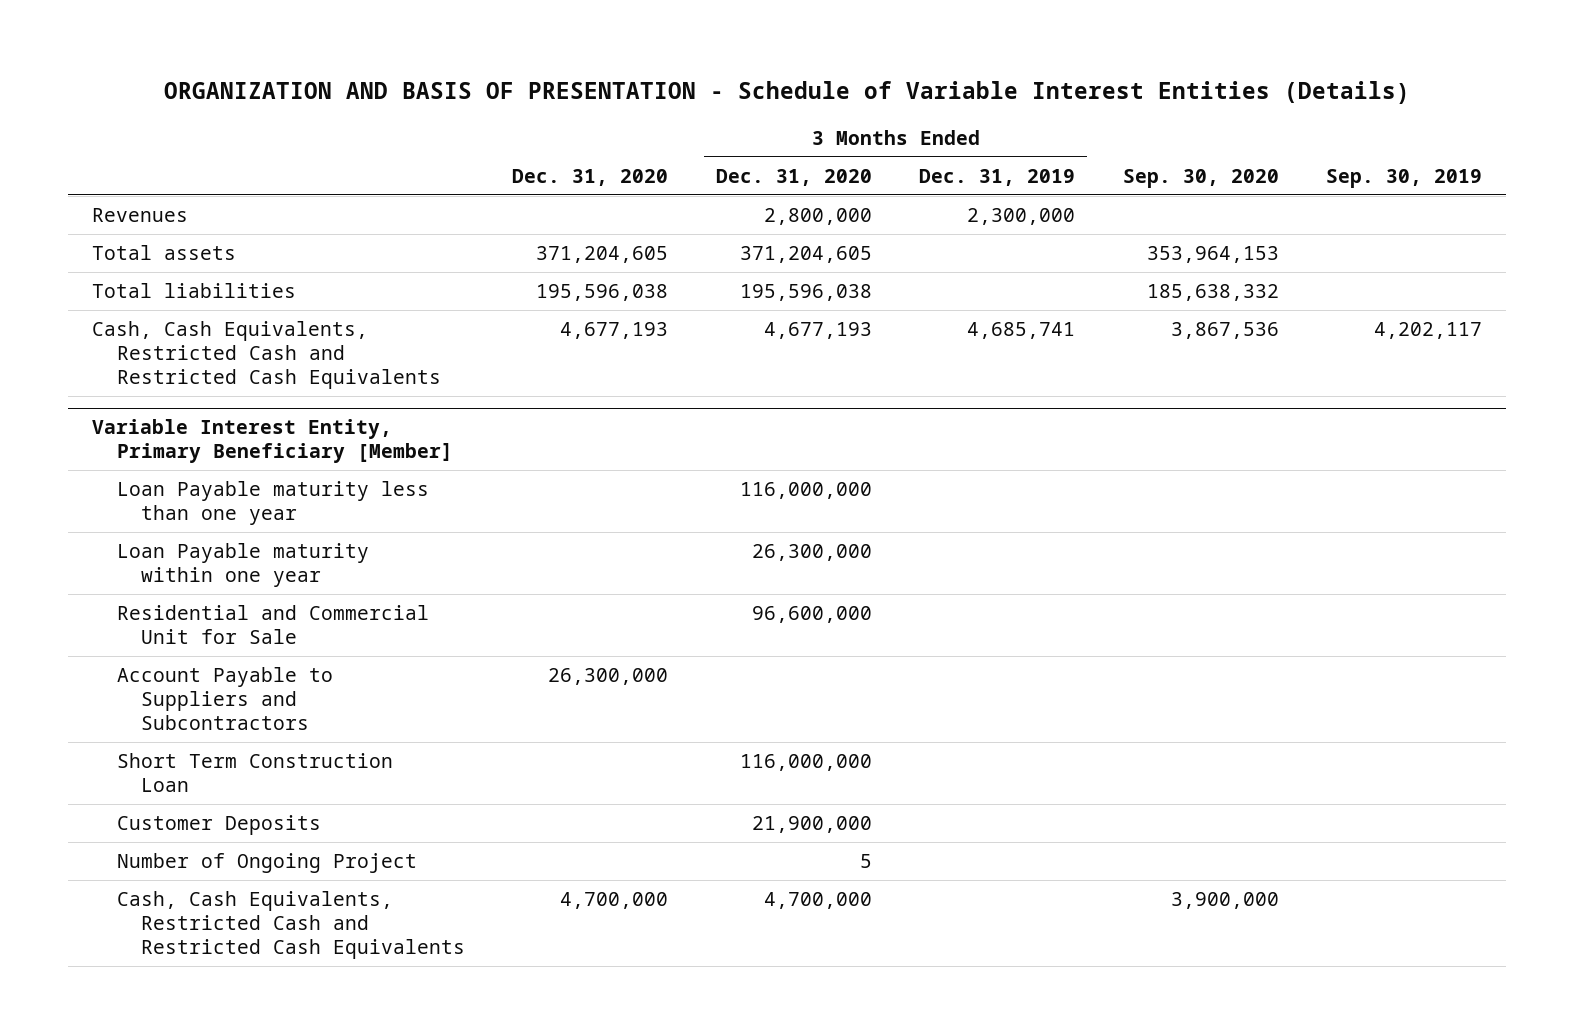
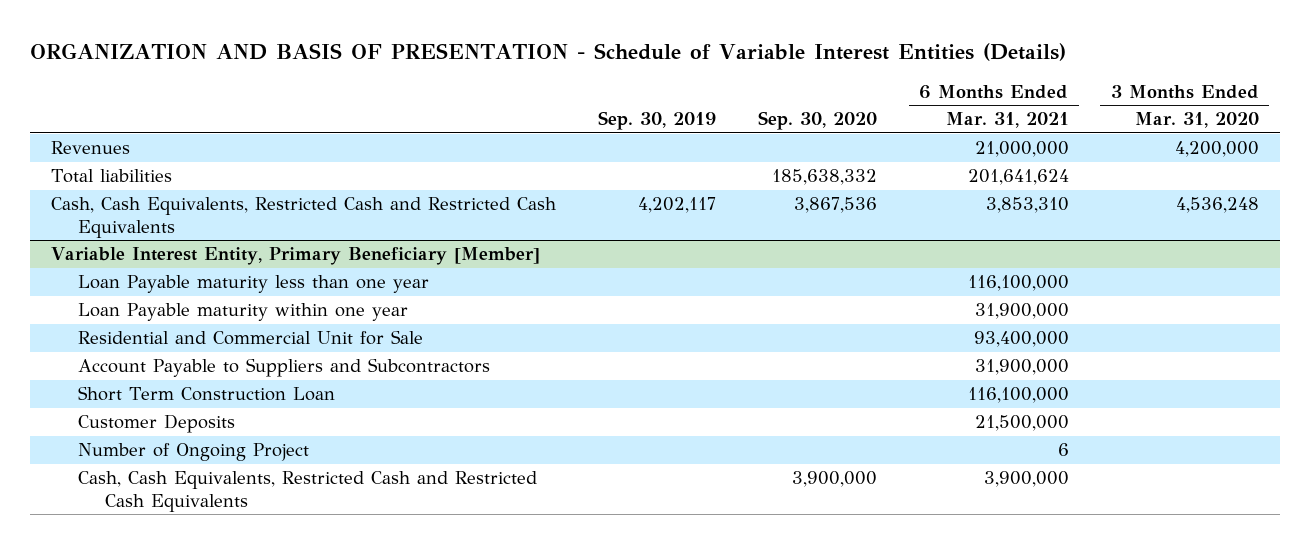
- | Dec. 31, 2020 | 3 Months Ended Dec. 31, 2020 | 3 Months Ended Dec. 31, 2019 | Sep. 30, 2020 | Sep. 30, 2019
+ | Sep. 30, 2019 | Sep. 30, 2020 | 6 Months Ended Mar. 31, 2021 | 3 Months Ended Mar. 31, 2020
- Total assets | 371,204,605 | 371,204,605 | | 353,964,153 |

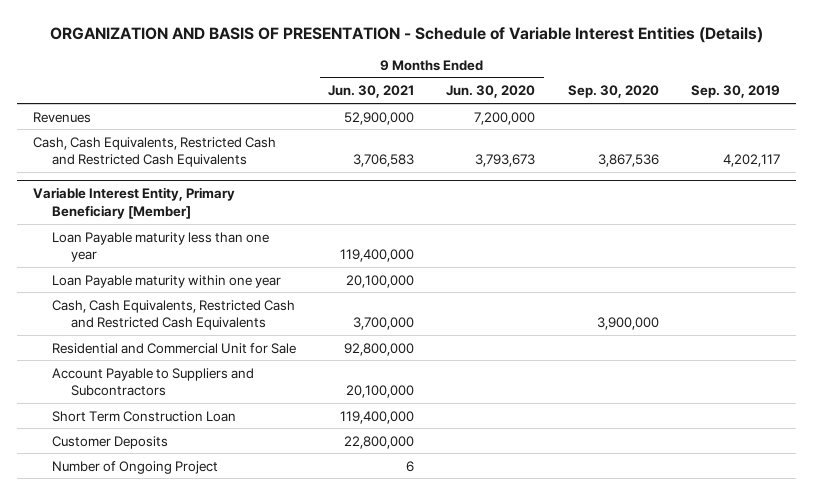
- | Sep. 30, 2019 | Sep. 30, 2020 | 6 Months Ended Mar. 31, 2021 | 3 Months Ended Mar. 31, 2020
+ | 9 Months Ended Jun. 30, 2021 | 9 Months Ended Jun. 30, 2020 | Sep. 30, 2020 | Sep. 30, 2019
- Total liabilities | | 185,638,332 | 201,641,624 |
@ Variable Interest Entity, Primary Beneficiary [Member]
moved up: Cash, Cash Equivalents, Restricted Cash and Restricted Cash Equivalents | 3,700,000 | | 3,900,000 |

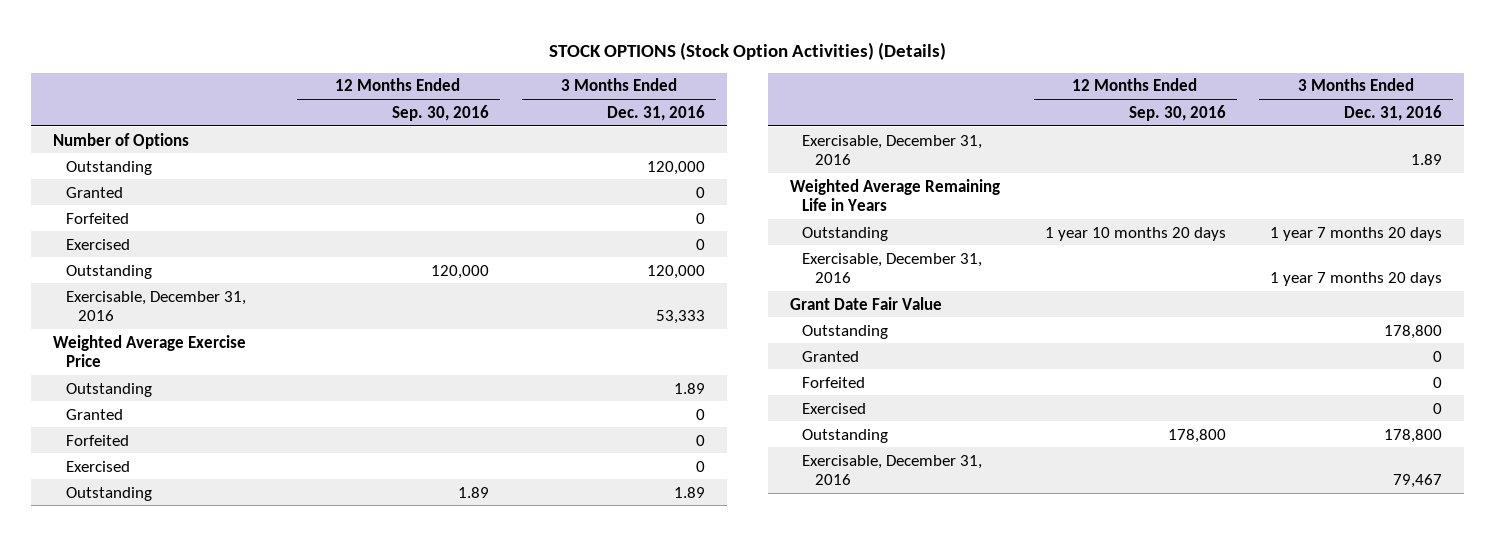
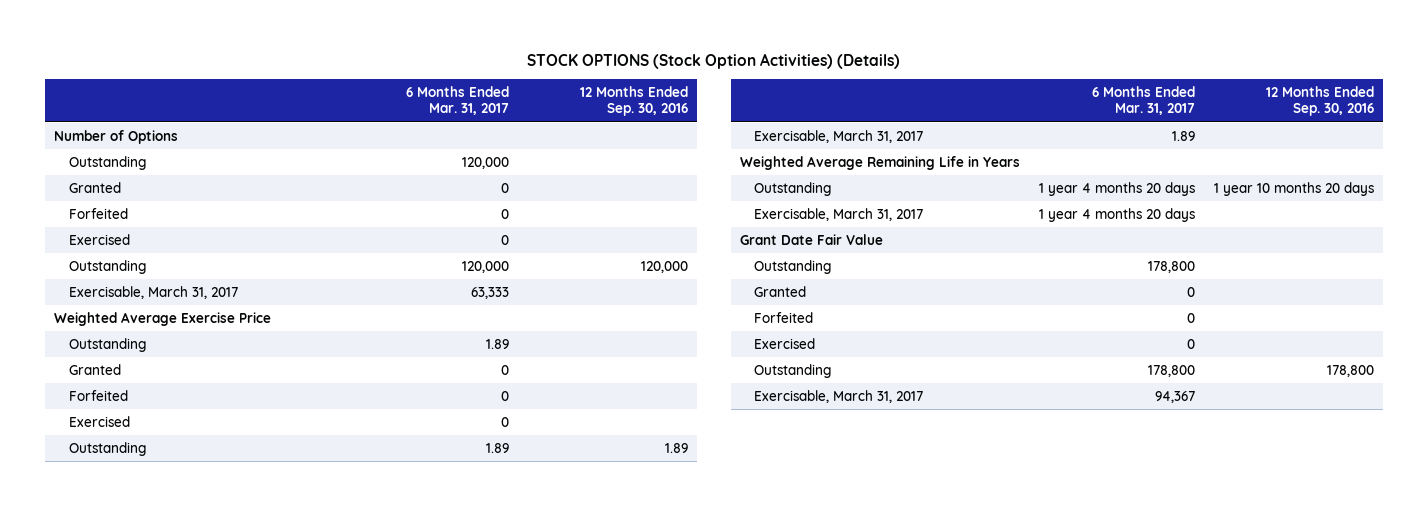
- | 12 Months Ended Sep. 30, 2016 | 3 Months Ended Dec. 31, 2016
+ | 6 Months Ended Mar. 31, 2017 | 12 Months Ended Sep. 30, 2016
- Exercisable, December 31, 2016 | | 53,333
+ Exercisable, March 31, 2017 | 63,333 |
- Exercisable, December 31, 2016 | | 1.89
+ Exercisable, March 31, 2017 | 1.89 |
- Exercisable, December 31, 2016 | | 1 year 7 months 20 days
+ Exercisable, March 31, 2017 | 1 year 4 months 20 days |
- Exercisable, December 31, 2016 | | 79,467
+ Exercisable, March 31, 2017 | 94,367 |

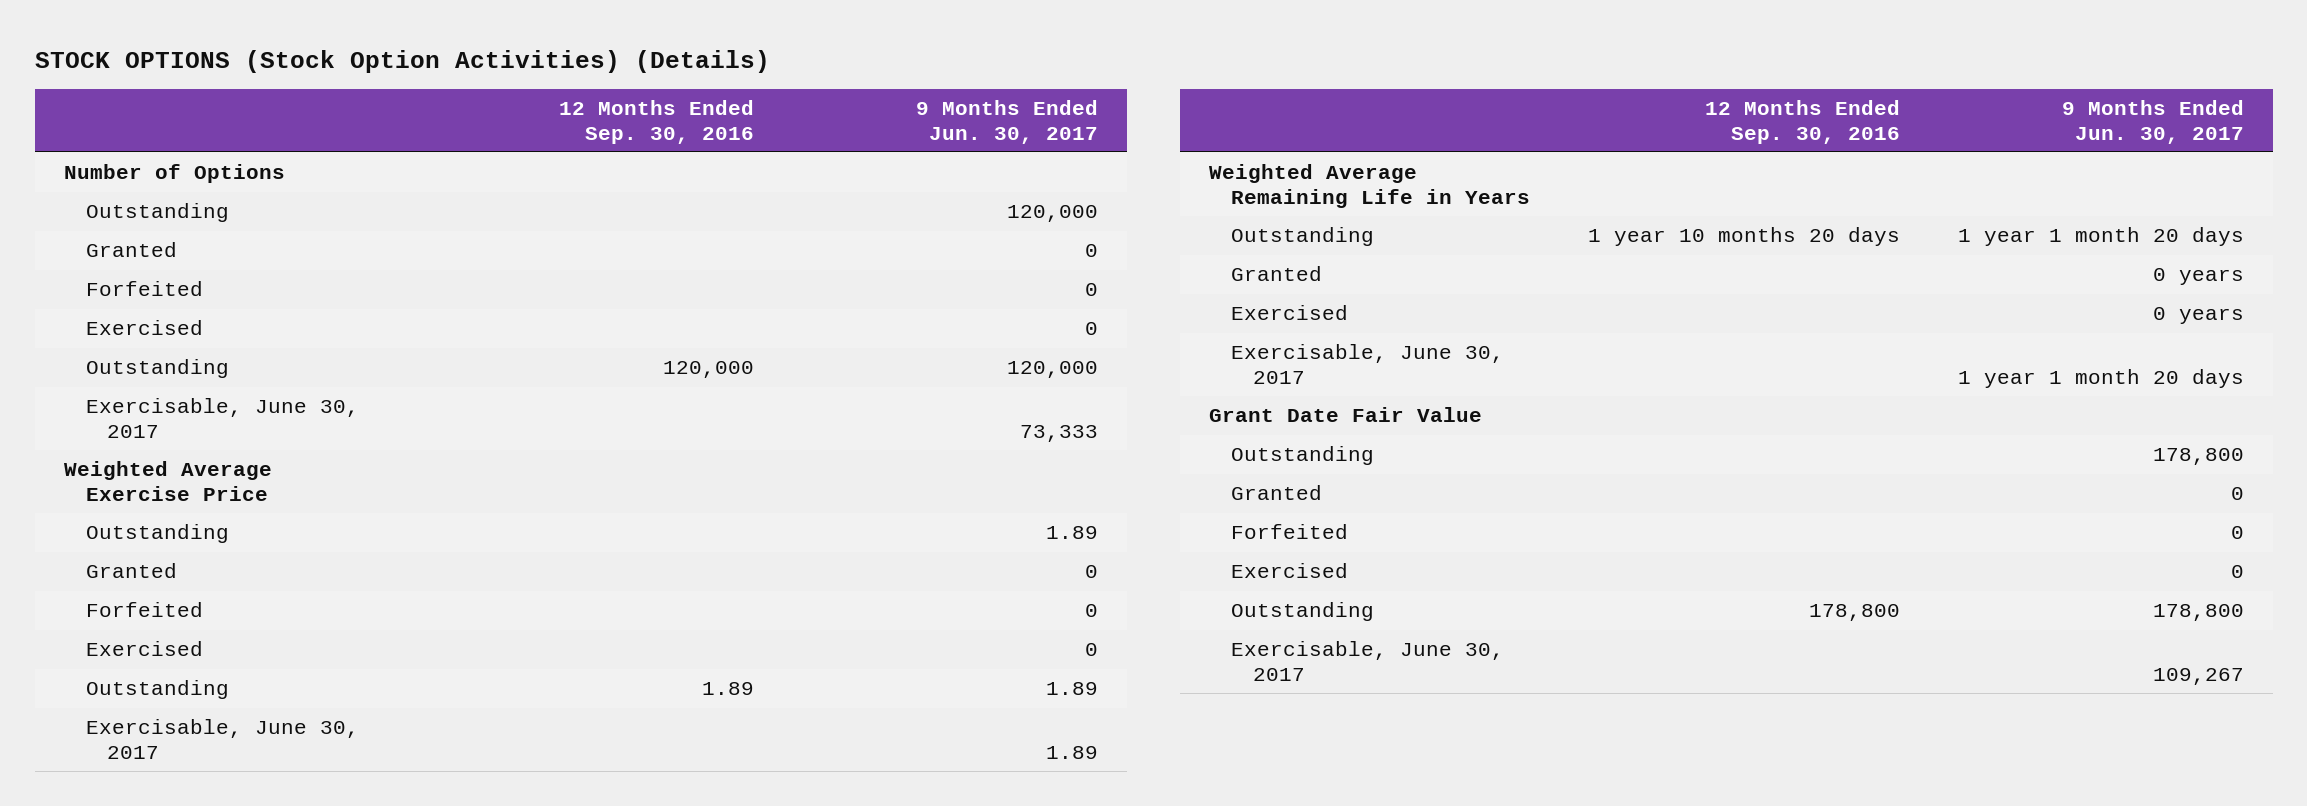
- | 6 Months Ended Mar. 31, 2017 | 12 Months Ended Sep. 30, 2016
+ | 12 Months Ended Sep. 30, 2016 | 9 Months Ended Jun. 30, 2017
- Exercisable, March 31, 2017 | 63,333 |
+ Exercisable, June 30, 2017 | | 73,333
- Exercisable, March 31, 2017 | 1.89 |
+ Exercisable, June 30, 2017 | | 1.89
- Exercisable, March 31, 2017 | 1 year 4 months 20 days |
+ Granted | | 0 years
+ Exercised | | 0 years
+ Exercisable, June 30, 2017 | | 1 year 1 month 20 days
- Exercisable, March 31, 2017 | 94,367 |
+ Exercisable, June 30, 2017 | | 109,267

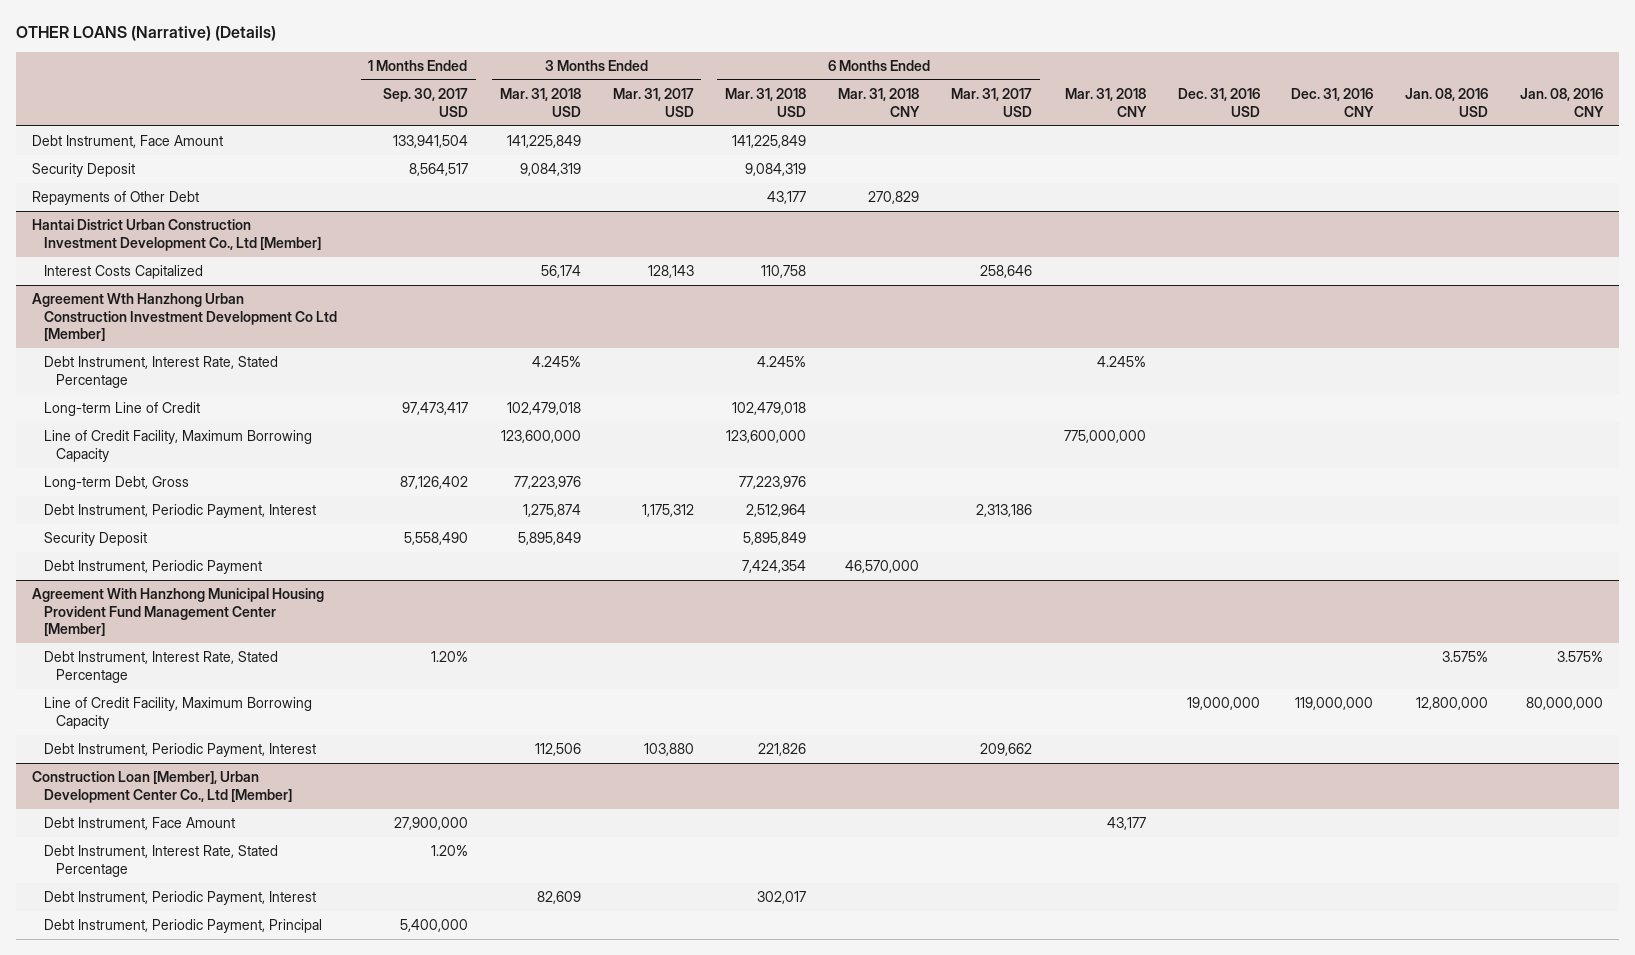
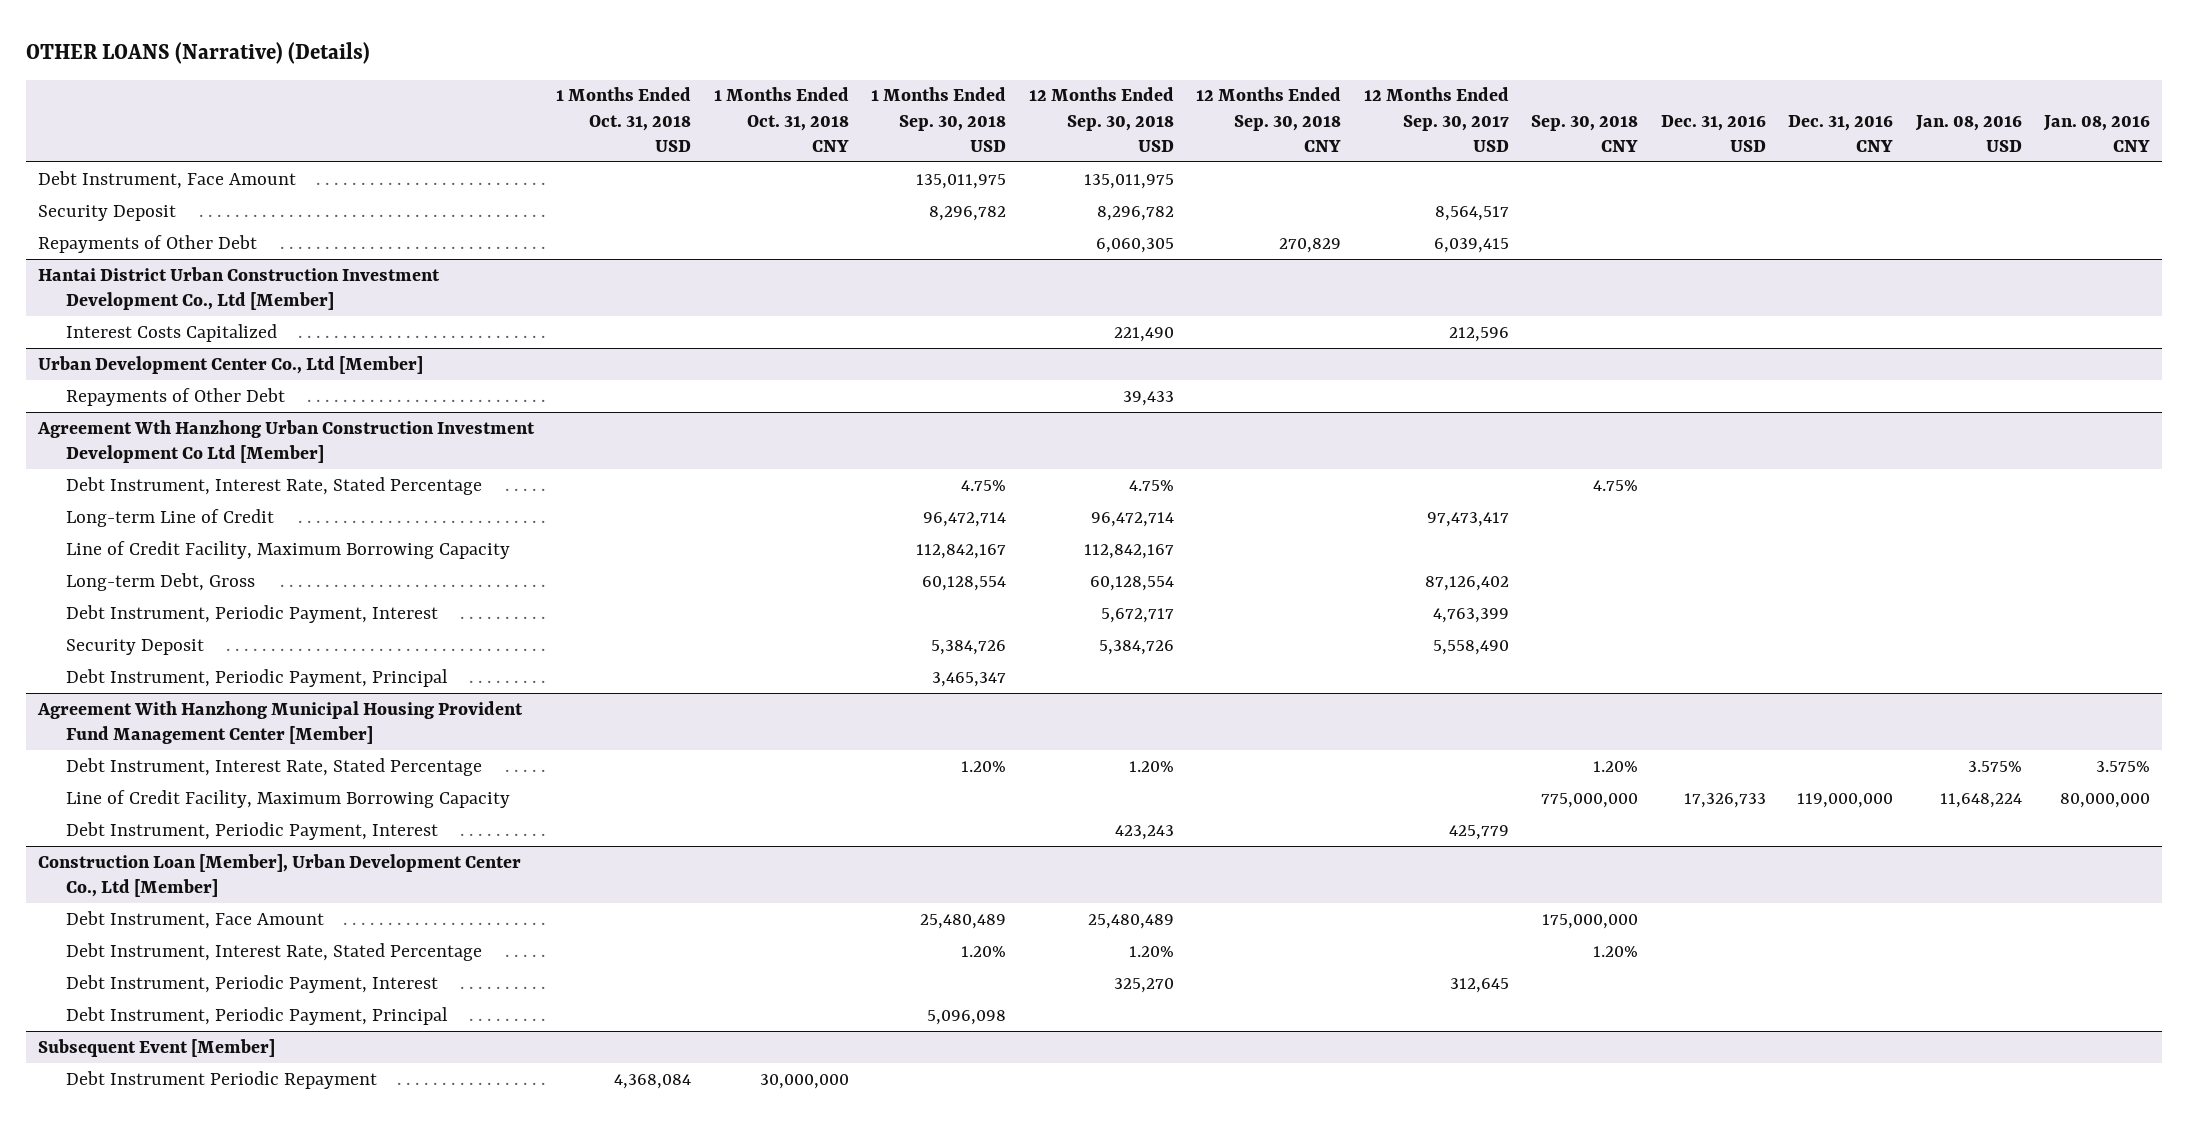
- | 1 Months Ended Sep. 30, 2017 USD | 3 Months Ended Mar. 31, 2018 USD | 3 Months Ended Mar. 31, 2017 USD | 6 Months Ended Mar. 31, 2018 USD | 6 Months Ended Mar. 31, 2018 CNY | 6 Months Ended Mar. 31, 2017 USD | Mar. 31, 2018 CNY | Dec. 31, 2016 USD | Dec. 31, 2016 CNY | Jan. 08, 2016 USD | Jan. 08, 2016 CNY
+ | 1 Months Ended Oct. 31, 2018 USD | 1 Months Ended Oct. 31, 2018 CNY | 1 Months Ended Sep. 30, 2018 USD | 12 Months Ended Sep. 30, 2018 USD | 12 Months Ended Sep. 30, 2018 CNY | 12 Months Ended Sep. 30, 2017 USD | Sep. 30, 2018 CNY | Dec. 31, 2016 USD | Dec. 31, 2016 CNY | Jan. 08, 2016 USD | Jan. 08, 2016 CNY
+ Urban Development Center Co., Ltd [Member]
+ Repayments of Other Debt | | | | 39,433 | | | | | | |
@ Agreement Wth Hanzhong Urban Construction Investment Development Co Ltd [Member]
- Debt Instrument, Periodic Payment | | | | 7,424,354 | 46,570,000 | | | | | |
+ Debt Instrument, Periodic Payment, Principal | | | 3,465,347 | | | | | | | |
@ Agreement With Hanzhong Municipal Housing Provident Fund Management Center [Member]
- Line of Credit Facility, Maximum Borrowing Capacity | | | | | | | | 19,000,000 | 119,000,000 | 12,800,000 | 80,000,000
+ Line of Credit Facility, Maximum Borrowing Capacity | | | | | | | 775,000,000 | 17,326,733 | 119,000,000 | 11,648,224 | 80,000,000
+ Subsequent Event [Member]
+ Debt Instrument Periodic Repayment | 4,368,084 | 30,000,000 | | | | | | | | |

